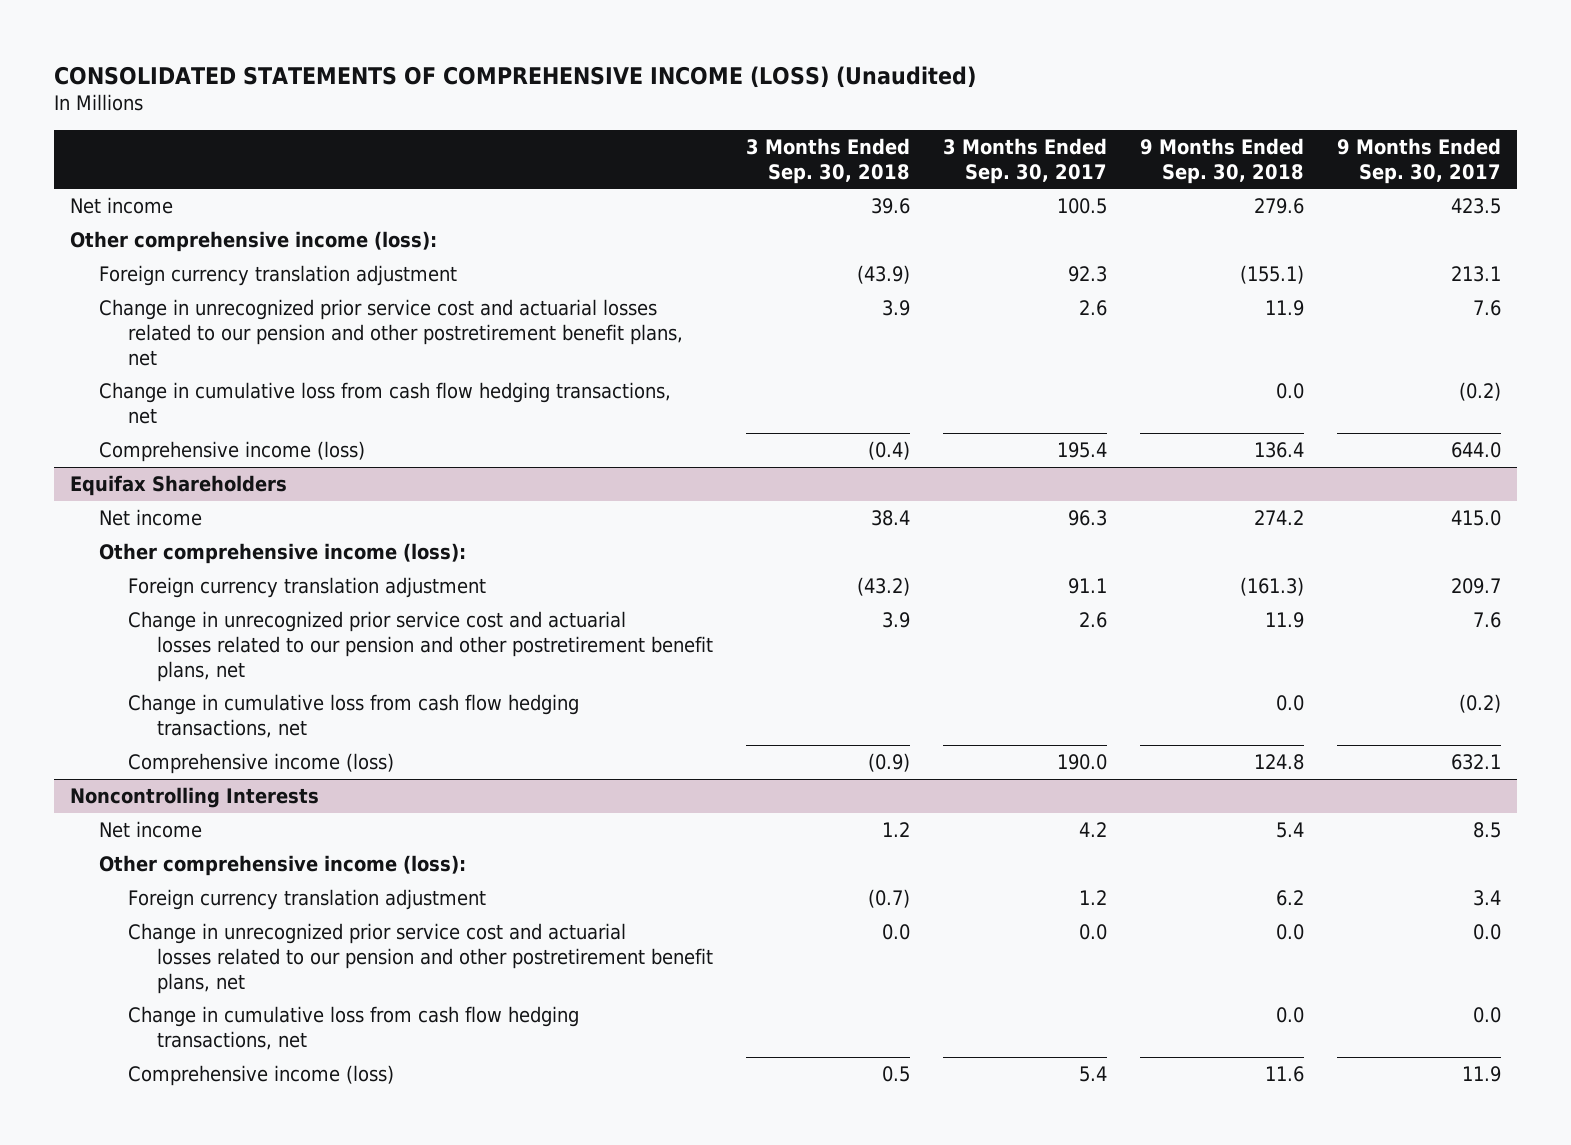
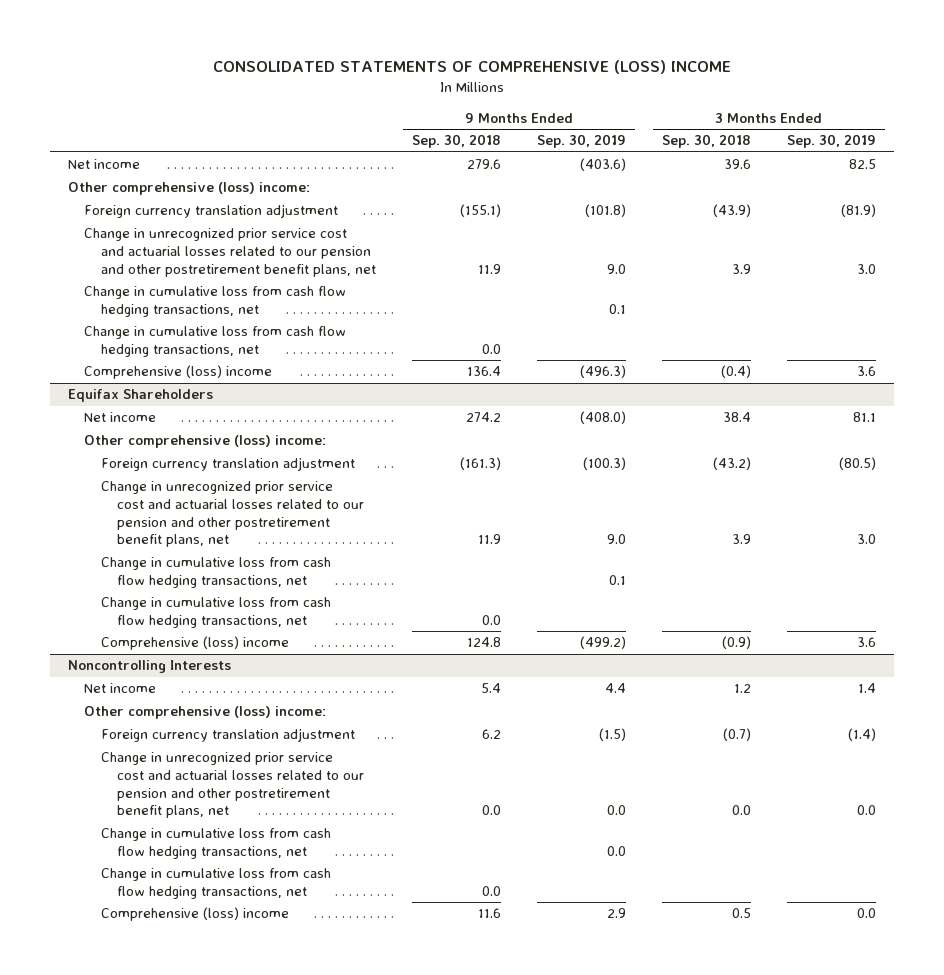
- CONSOLIDATED STATEMENTS OF COMPREHENSIVE INCOME (LOSS) (Unaudited)
+ CONSOLIDATED STATEMENTS OF COMPREHENSIVE (LOSS) INCOME
- | 3 Months Ended Sep. 30, 2018 | 3 Months Ended Sep. 30, 2017 | 9 Months Ended Sep. 30, 2018 | 9 Months Ended Sep. 30, 2017
+ | 9 Months Ended Sep. 30, 2018 | 9 Months Ended Sep. 30, 2019 | 3 Months Ended Sep. 30, 2018 | 3 Months Ended Sep. 30, 2019
- Other comprehensive income (loss):
+ Other comprehensive (loss) income:
+ Change in cumulative loss from cash flow hedging transactions, net | | 0.1 | |
- Comprehensive income (loss) | (0.4) | 195.4 | 136.4 | 644.0
+ Comprehensive (loss) income | 136.4 | (496.3) | (0.4) | 3.6
@ Equifax Shareholders
- Other comprehensive income (loss):
+ Other comprehensive (loss) income:
+ Change in cumulative loss from cash flow hedging transactions, net | | 0.1 | |
- Comprehensive income (loss) | (0.9) | 190.0 | 124.8 | 632.1
+ Comprehensive (loss) income | 124.8 | (499.2) | (0.9) | 3.6
@ Noncontrolling Interests
- Other comprehensive income (loss):
+ Other comprehensive (loss) income:
+ Change in cumulative loss from cash flow hedging transactions, net | | 0.0 | |
- Comprehensive income (loss) | 0.5 | 5.4 | 11.6 | 11.9
+ Comprehensive (loss) income | 11.6 | 2.9 | 0.5 | 0.0

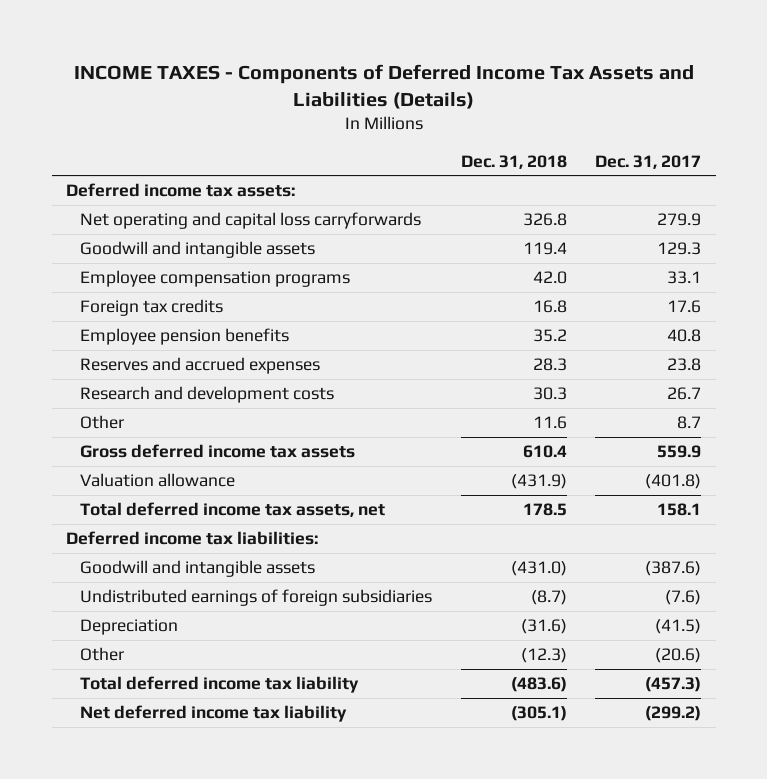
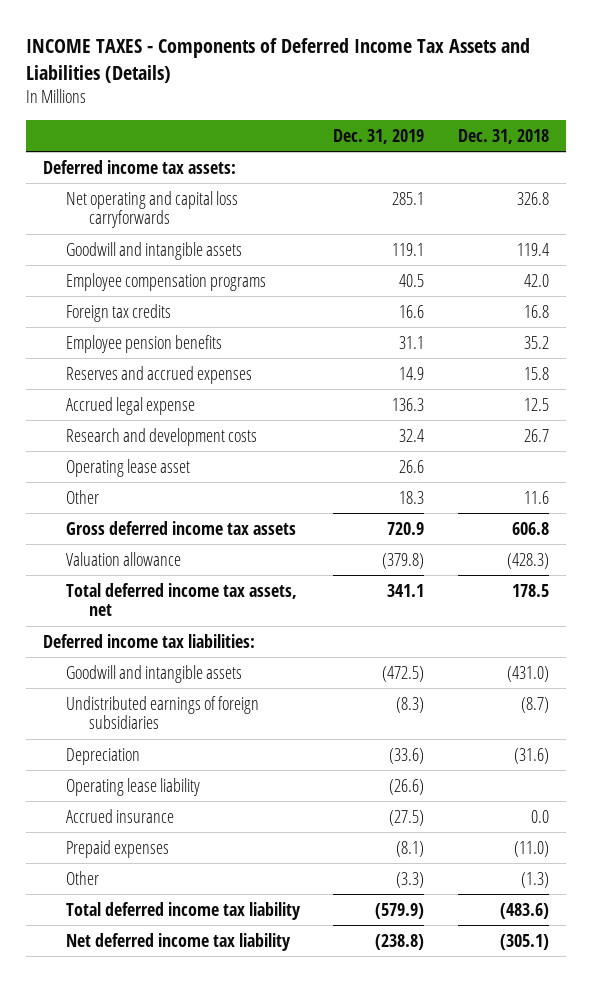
- | Dec. 31, 2018 | Dec. 31, 2017
+ | Dec. 31, 2019 | Dec. 31, 2018
- Reserves and accrued expenses | 28.3 | 23.8
- Research and development costs | 30.3 | 26.7
+ Reserves and accrued expenses | 14.9 | 15.8
+ Accrued legal expense | 136.3 | 12.5
+ Research and development costs | 32.4 | 26.7
+ Operating lease asset | 26.6 |
- Gross deferred income tax assets | 610.4 | 559.9
- Valuation allowance | (431.9) | (401.8)
+ Gross deferred income tax assets | 720.9 | 606.8
+ Valuation allowance | (379.8) | (428.3)
- Other | (12.3) | (20.6)
+ Operating lease liability | (26.6) |
+ Accrued insurance | (27.5) | 0.0
+ Prepaid expenses | (8.1) | (11.0)
+ Other | (3.3) | (1.3)

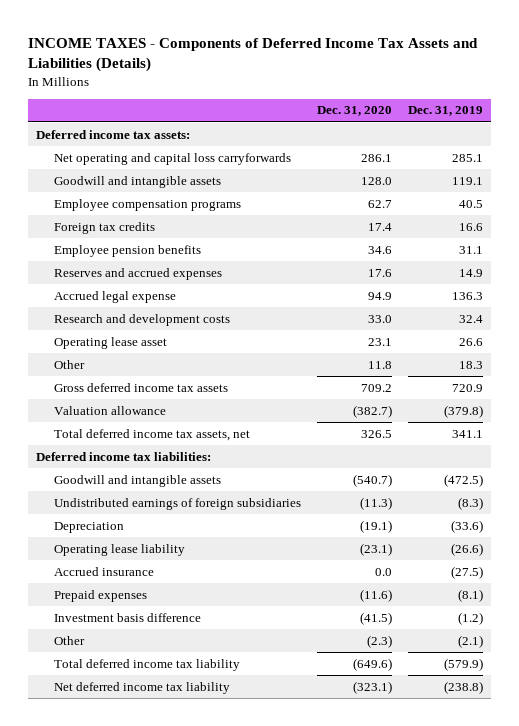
- | Dec. 31, 2019 | Dec. 31, 2018
+ | Dec. 31, 2020 | Dec. 31, 2019
- Other | (3.3) | (1.3)
+ Investment basis difference | (41.5) | (1.2)
+ Other | (2.3) | (2.1)

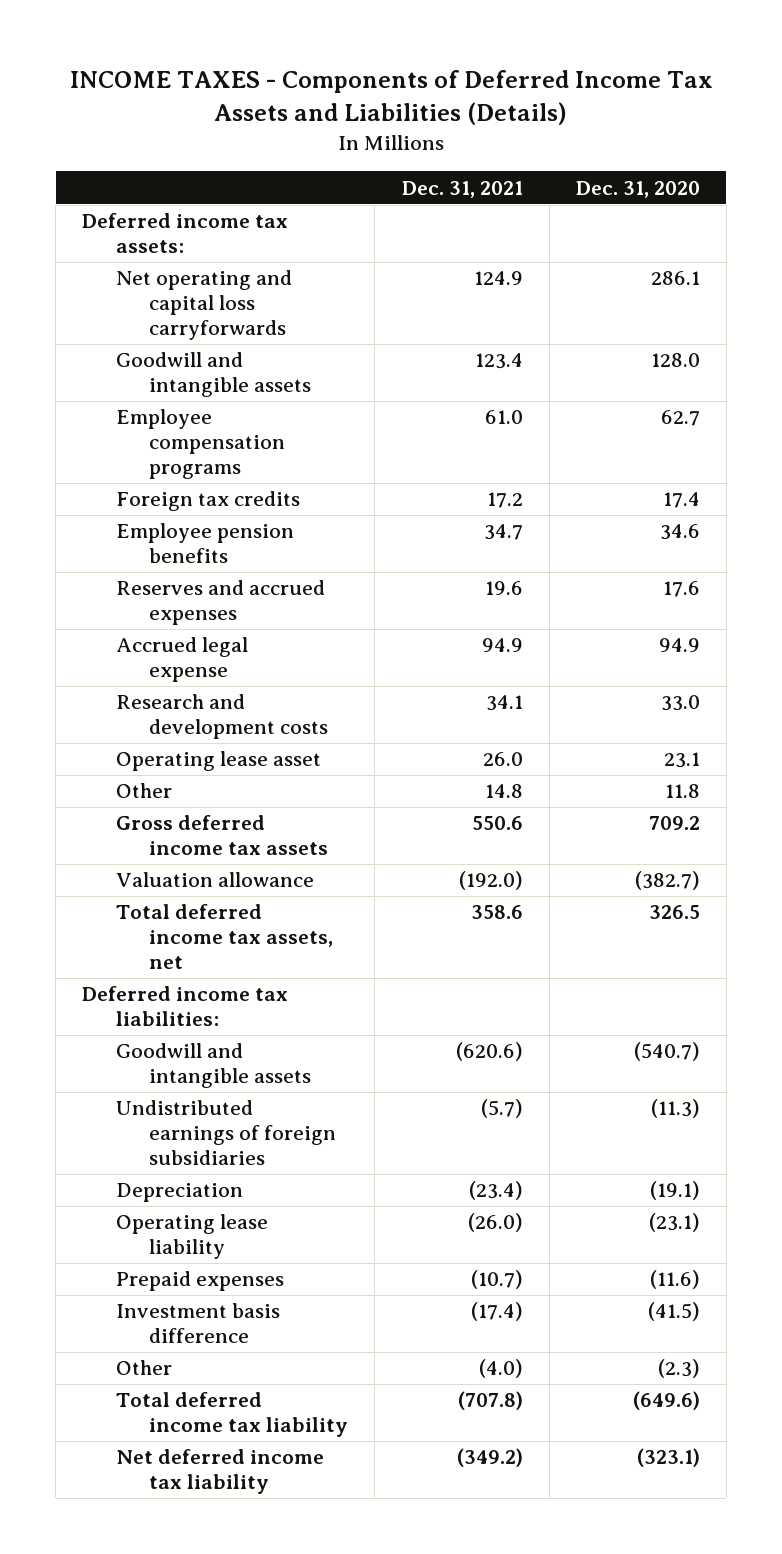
- | Dec. 31, 2020 | Dec. 31, 2019
+ | Dec. 31, 2021 | Dec. 31, 2020
- Accrued insurance | 0.0 | (27.5)

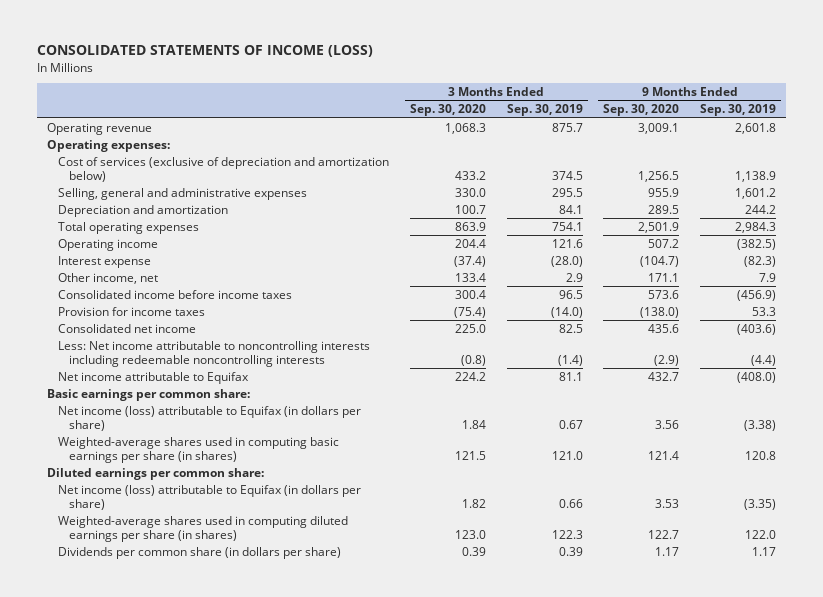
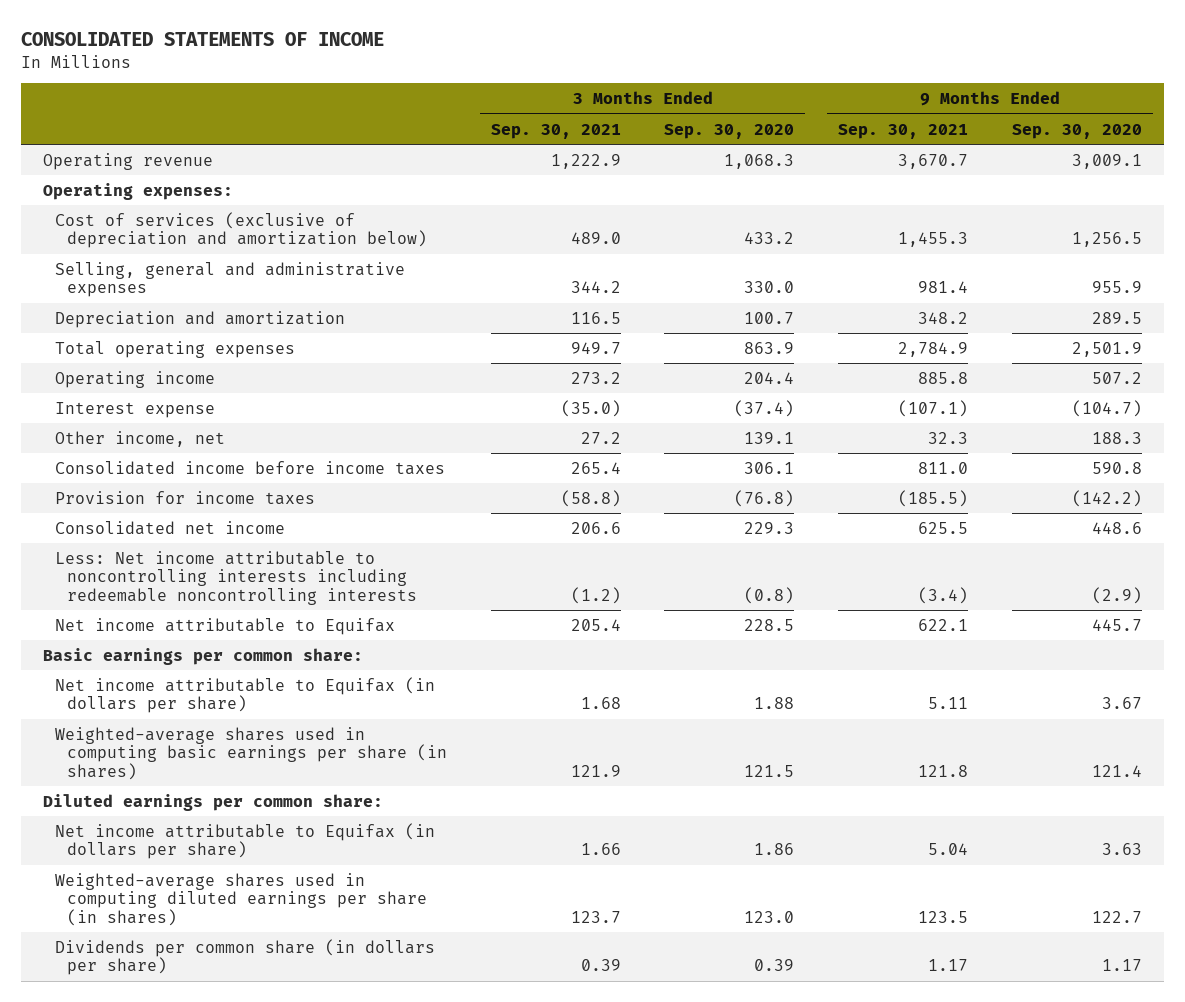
- CONSOLIDATED STATEMENTS OF INCOME (LOSS)
+ CONSOLIDATED STATEMENTS OF INCOME
- | 3 Months Ended Sep. 30, 2020 | 3 Months Ended Sep. 30, 2019 | 9 Months Ended Sep. 30, 2020 | 9 Months Ended Sep. 30, 2019
+ | 3 Months Ended Sep. 30, 2021 | 3 Months Ended Sep. 30, 2020 | 9 Months Ended Sep. 30, 2021 | 9 Months Ended Sep. 30, 2020
- Other income, net | 133.4 | 2.9 | 171.1 | 7.9
- Consolidated income before income taxes | 300.4 | 96.5 | 573.6 | (456.9)
- Provision for income taxes | (75.4) | (14.0) | (138.0) | 53.3
- Consolidated net income | 225.0 | 82.5 | 435.6 | (403.6)
+ Other income, net | 27.2 | 139.1 | 32.3 | 188.3
+ Consolidated income before income taxes | 265.4 | 306.1 | 811.0 | 590.8
+ Provision for income taxes | (58.8) | (76.8) | (185.5) | (142.2)
+ Consolidated net income | 206.6 | 229.3 | 625.5 | 448.6
- Net income attributable to Equifax | 224.2 | 81.1 | 432.7 | (408.0)
+ Net income attributable to Equifax | 205.4 | 228.5 | 622.1 | 445.7
- Net income (loss) attributable to Equifax (in dollars per share) | 1.84 | 0.67 | 3.56 | (3.38)
+ Net income attributable to Equifax (in dollars per share) | 1.68 | 1.88 | 5.11 | 3.67
- Net income (loss) attributable to Equifax (in dollars per share) | 1.82 | 0.66 | 3.53 | (3.35)
+ Net income attributable to Equifax (in dollars per share) | 1.66 | 1.86 | 5.04 | 3.63

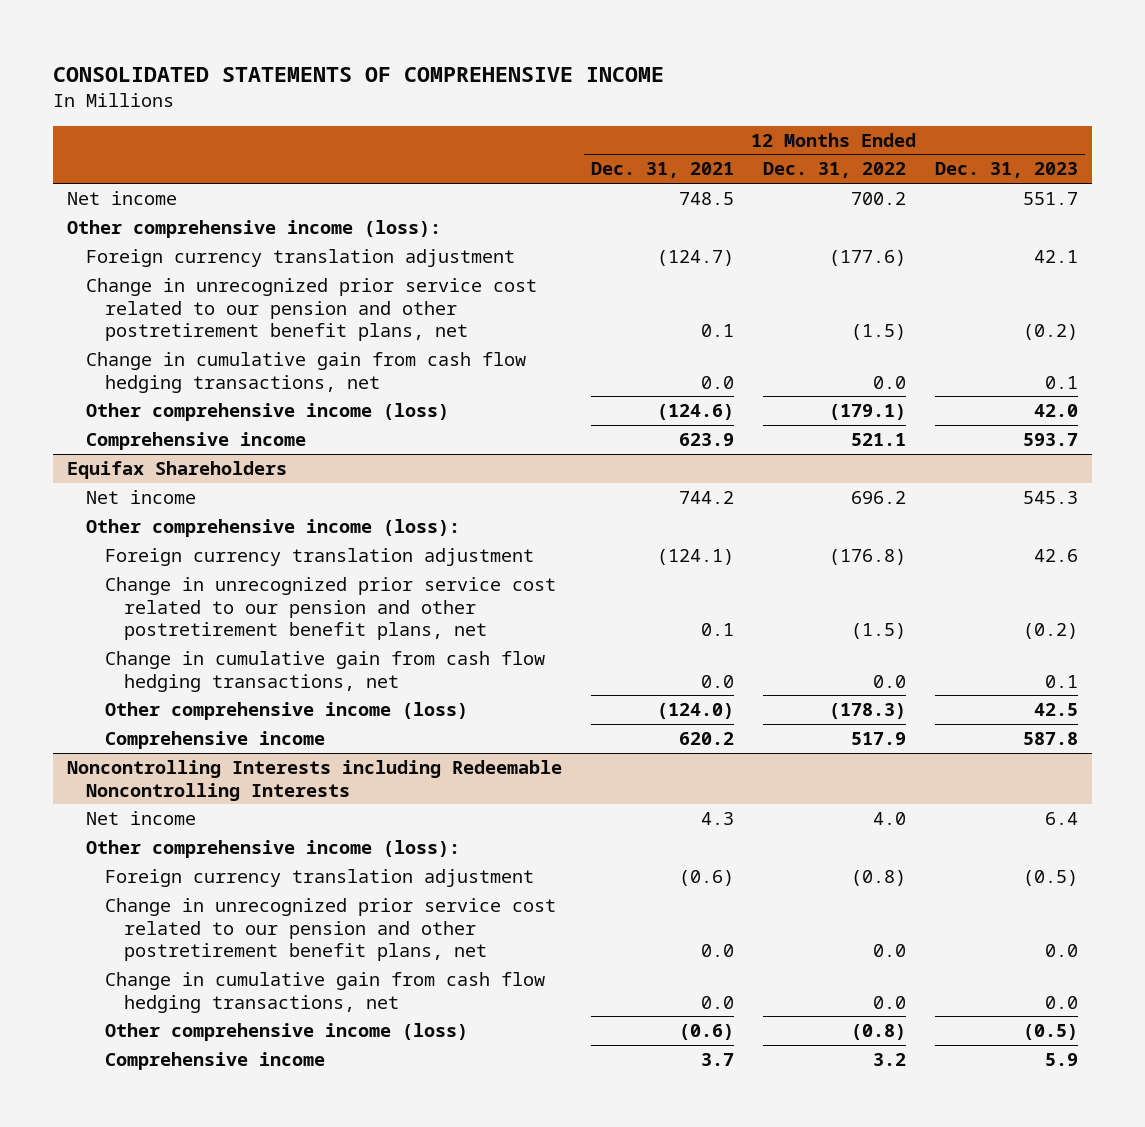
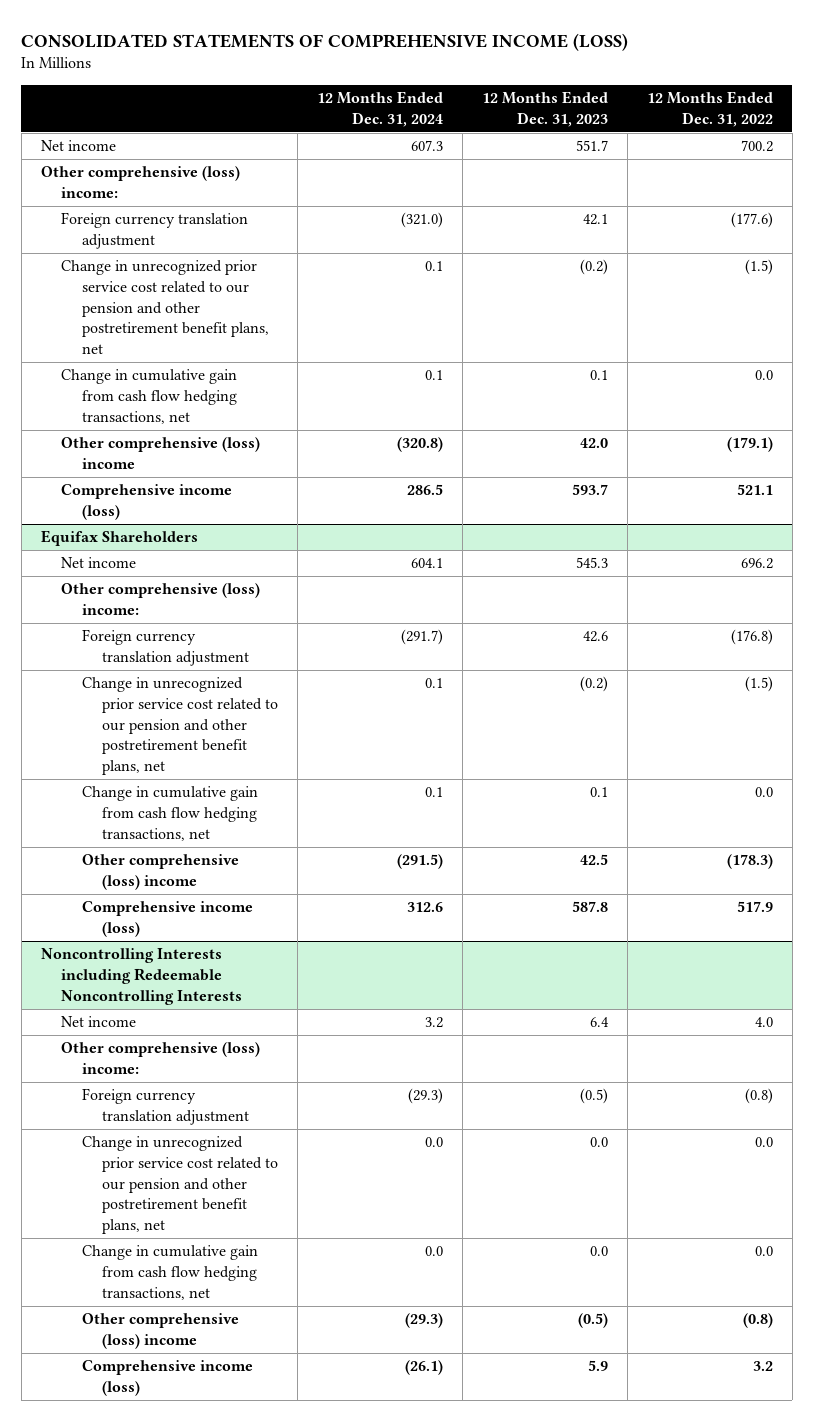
- CONSOLIDATED STATEMENTS OF COMPREHENSIVE INCOME
+ CONSOLIDATED STATEMENTS OF COMPREHENSIVE INCOME (LOSS)
- | 12 Months Ended Dec. 31, 2021 | 12 Months Ended Dec. 31, 2022 | 12 Months Ended Dec. 31, 2023
+ | 12 Months Ended Dec. 31, 2024 | 12 Months Ended Dec. 31, 2023 | 12 Months Ended Dec. 31, 2022
- Other comprehensive income (loss):
+ Other comprehensive (loss) income:
- Other comprehensive income (loss) | (124.6) | (179.1) | 42.0
- Comprehensive income | 623.9 | 521.1 | 593.7
+ Other comprehensive (loss) income | (320.8) | 42.0 | (179.1)
+ Comprehensive income (loss) | 286.5 | 593.7 | 521.1
@ Equifax Shareholders
- Other comprehensive income (loss):
+ Other comprehensive (loss) income:
- Other comprehensive income (loss) | (124.0) | (178.3) | 42.5
- Comprehensive income | 620.2 | 517.9 | 587.8
+ Other comprehensive (loss) income | (291.5) | 42.5 | (178.3)
+ Comprehensive income (loss) | 312.6 | 587.8 | 517.9
@ Noncontrolling Interests including Redeemable Noncontrolling Interests
- Other comprehensive income (loss):
+ Other comprehensive (loss) income:
- Other comprehensive income (loss) | (0.6) | (0.8) | (0.5)
- Comprehensive income | 3.7 | 3.2 | 5.9
+ Other comprehensive (loss) income | (29.3) | (0.5) | (0.8)
+ Comprehensive income (loss) | (26.1) | 5.9 | 3.2

